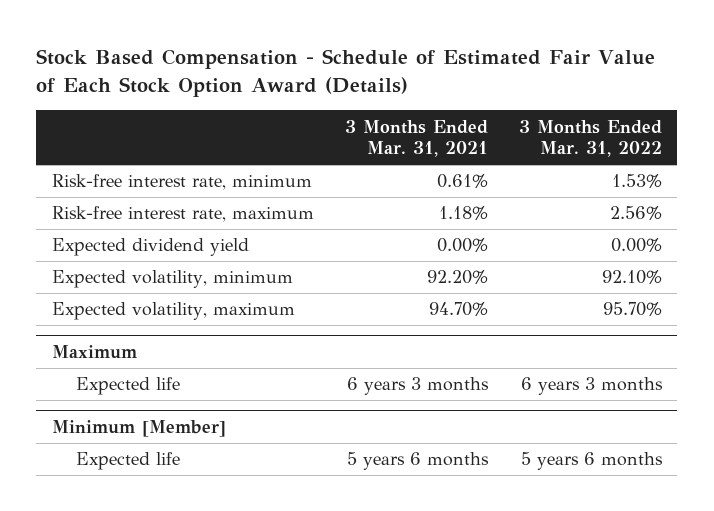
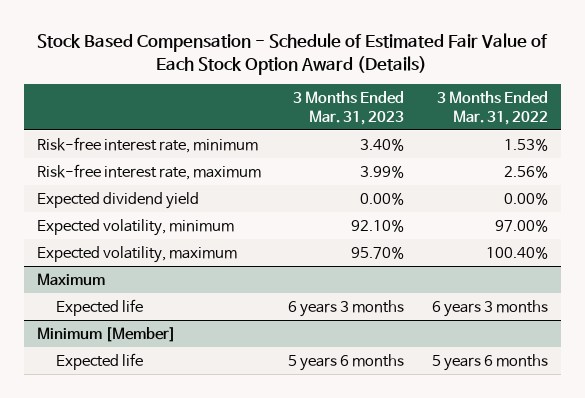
- | 3 Months Ended Mar. 31, 2021 | 3 Months Ended Mar. 31, 2022
+ | 3 Months Ended Mar. 31, 2023 | 3 Months Ended Mar. 31, 2022
- Expected volatility, minimum | 92.20% | 92.10%
- Expected volatility, maximum | 94.70% | 95.70%
+ Expected volatility, minimum | 92.10% | 97.00%
+ Expected volatility, maximum | 95.70% | 100.40%

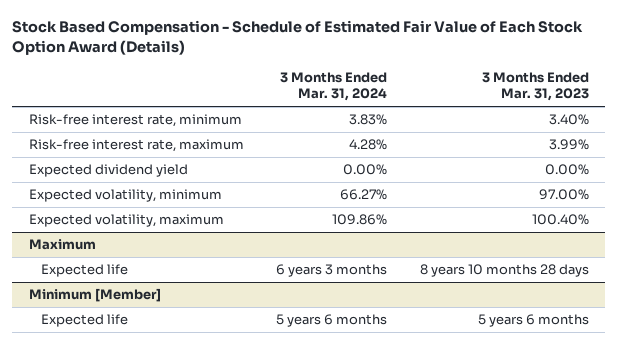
- | 3 Months Ended Mar. 31, 2023 | 3 Months Ended Mar. 31, 2022
+ | 3 Months Ended Mar. 31, 2024 | 3 Months Ended Mar. 31, 2023
- Expected volatility, minimum | 92.10% | 97.00%
- Expected volatility, maximum | 95.70% | 100.40%
+ Expected volatility, minimum | 66.27% | 97.00%
+ Expected volatility, maximum | 109.86% | 100.40%
@ Maximum
- Expected life | 6 years 3 months | 6 years 3 months
+ Expected life | 6 years 3 months | 8 years 10 months 28 days

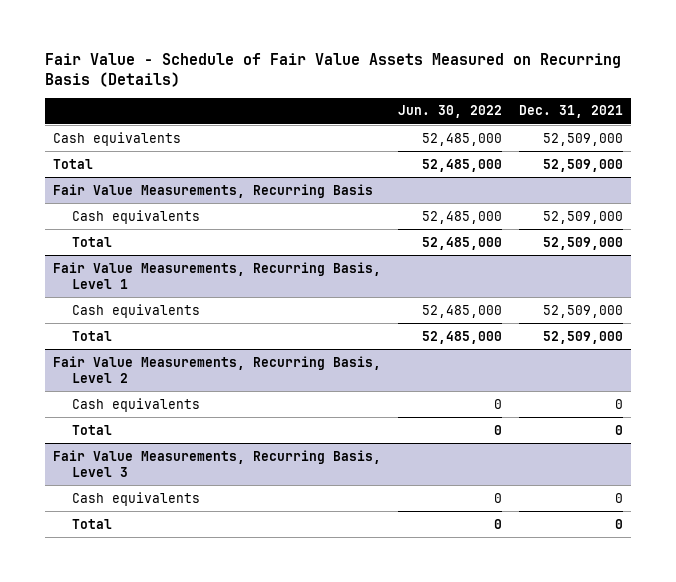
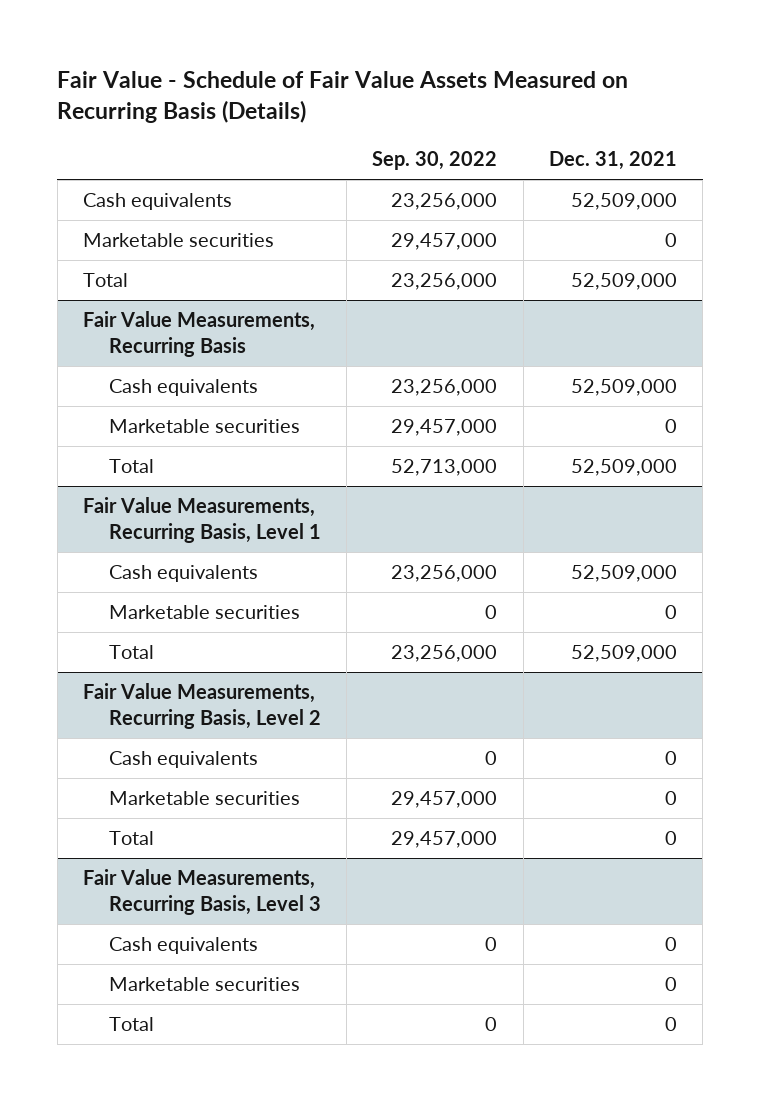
- | Jun. 30, 2022 | Dec. 31, 2021
+ | Sep. 30, 2022 | Dec. 31, 2021
+ Marketable securities | 29,457,000 | 0
@ Fair Value Measurements, Recurring Basis
+ Marketable securities | 29,457,000 | 0
@ Fair Value Measurements, Recurring Basis, Level 1
+ Marketable securities | 0 | 0
@ Fair Value Measurements, Recurring Basis, Level 2
+ Marketable securities | 29,457,000 | 0
@ Fair Value Measurements, Recurring Basis, Level 3
+ Marketable securities | | 0

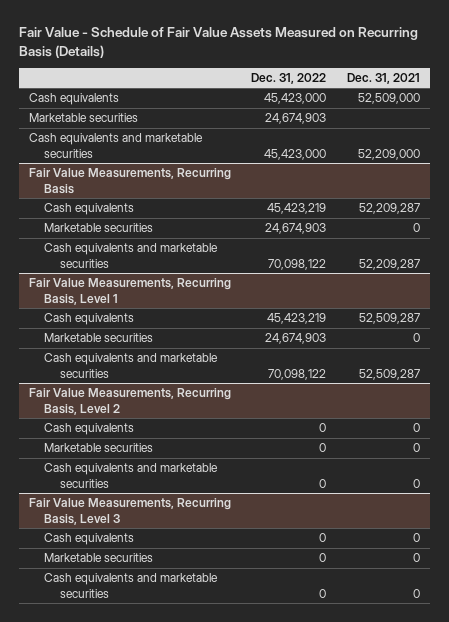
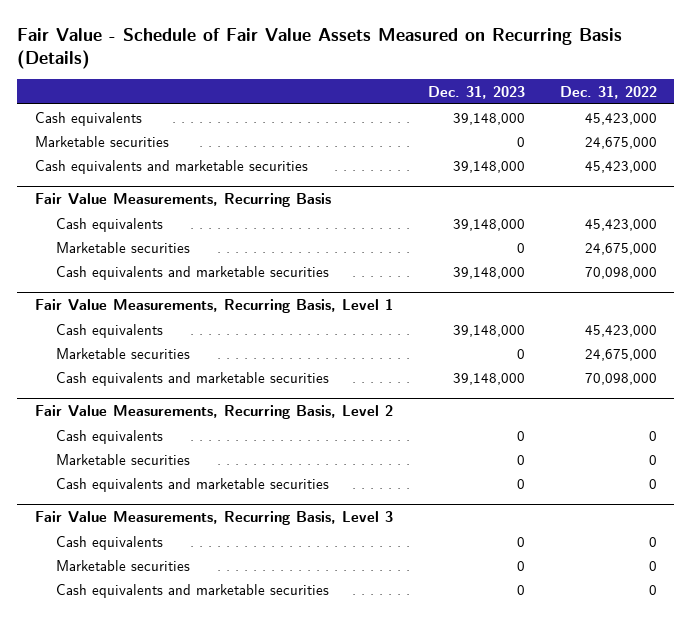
- | Dec. 31, 2022 | Dec. 31, 2021
+ | Dec. 31, 2023 | Dec. 31, 2022
- Marketable securities | 24,674,903 |
+ Marketable securities | 0 | 24,675,000
@ Fair Value Measurements, Recurring Basis
- Cash equivalents | 45,423,219 | 52,209,287
- Marketable securities | 24,674,903 | 0
- Cash equivalents and marketable securities | 70,098,122 | 52,209,287
+ Cash equivalents | 39,148,000 | 45,423,000
+ Marketable securities | 0 | 24,675,000
+ Cash equivalents and marketable securities | 39,148,000 | 70,098,000
@ Fair Value Measurements, Recurring Basis, Level 1
- Cash equivalents | 45,423,219 | 52,509,287
- Marketable securities | 24,674,903 | 0
- Cash equivalents and marketable securities | 70,098,122 | 52,509,287
+ Cash equivalents | 39,148,000 | 45,423,000
+ Marketable securities | 0 | 24,675,000
+ Cash equivalents and marketable securities | 39,148,000 | 70,098,000

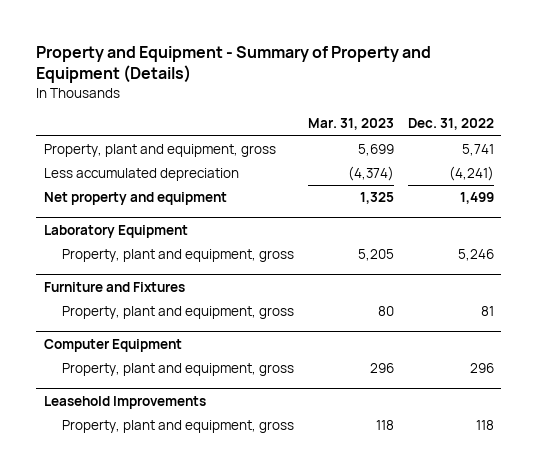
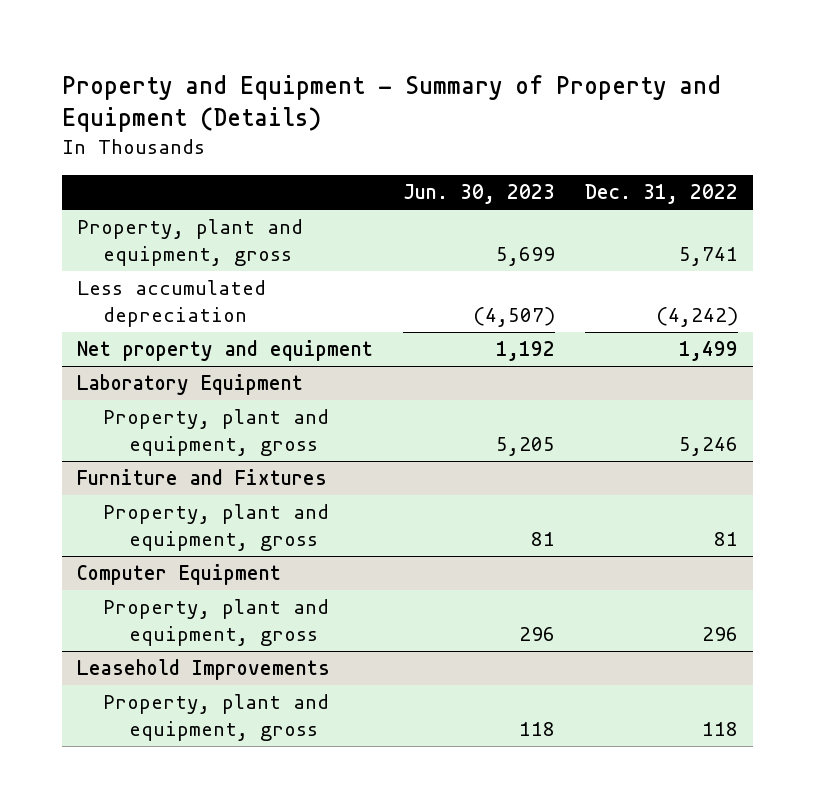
- | Mar. 31, 2023 | Dec. 31, 2022
+ | Jun. 30, 2023 | Dec. 31, 2022
- Less accumulated depreciation | (4,374) | (4,241)
+ Less accumulated depreciation | (4,507) | (4,242)

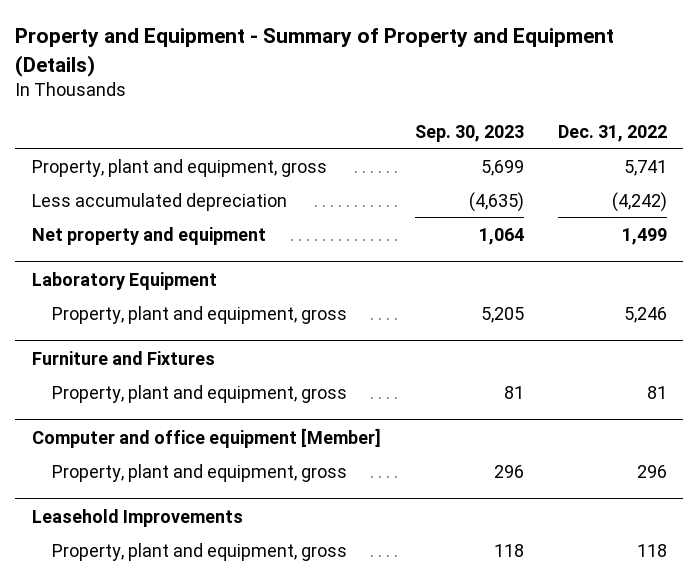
- | Jun. 30, 2023 | Dec. 31, 2022
+ | Sep. 30, 2023 | Dec. 31, 2022
- Computer Equipment
+ Computer and office equipment [Member]

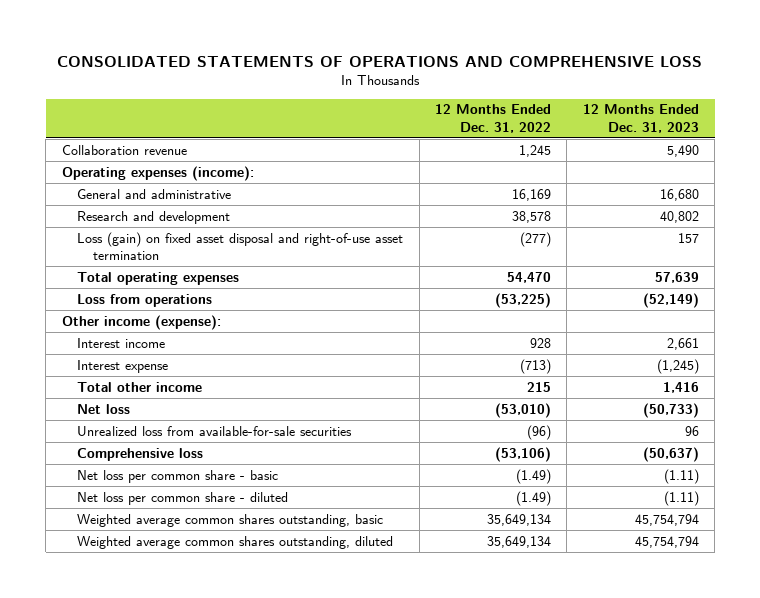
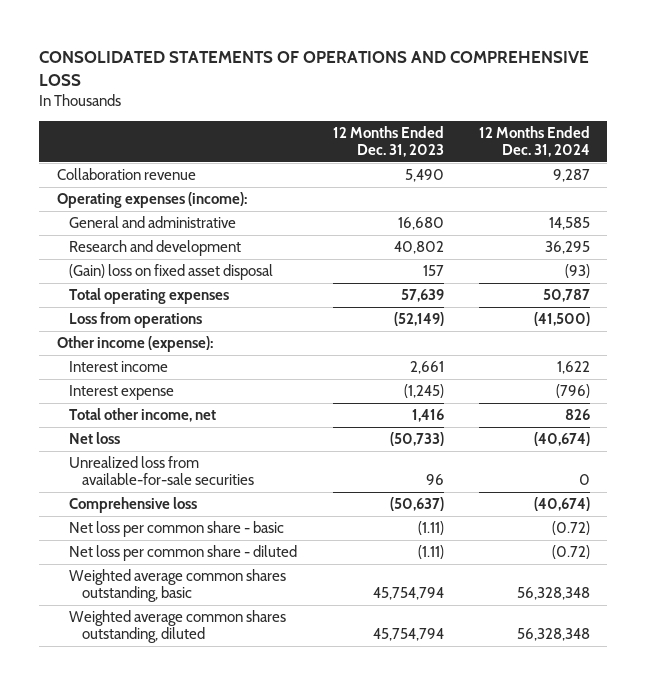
- | 12 Months Ended Dec. 31, 2022 | 12 Months Ended Dec. 31, 2023
+ | 12 Months Ended Dec. 31, 2023 | 12 Months Ended Dec. 31, 2024
- Loss (gain) on fixed asset disposal and right-of-use asset termination | (277) | 157
+ (Gain) loss on fixed asset disposal | 157 | (93)
- Total other income | 215 | 1,416
+ Total other income, net | 1,416 | 826

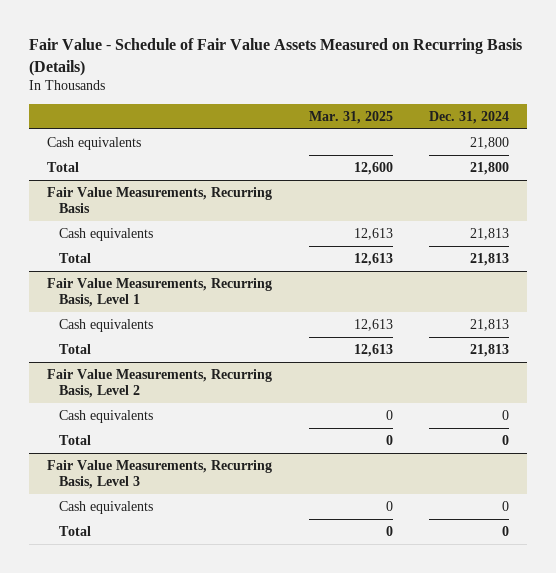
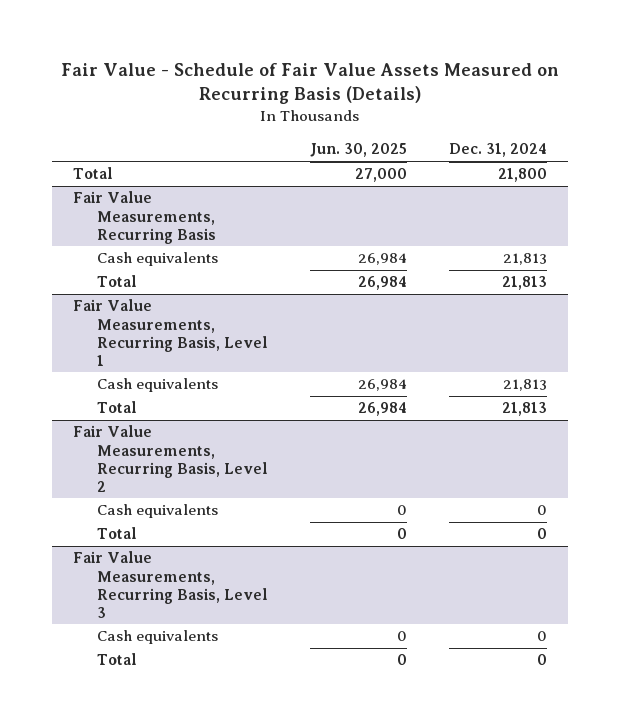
- | Mar. 31, 2025 | Dec. 31, 2024
+ | Jun. 30, 2025 | Dec. 31, 2024
- Cash equivalents | | 21,800

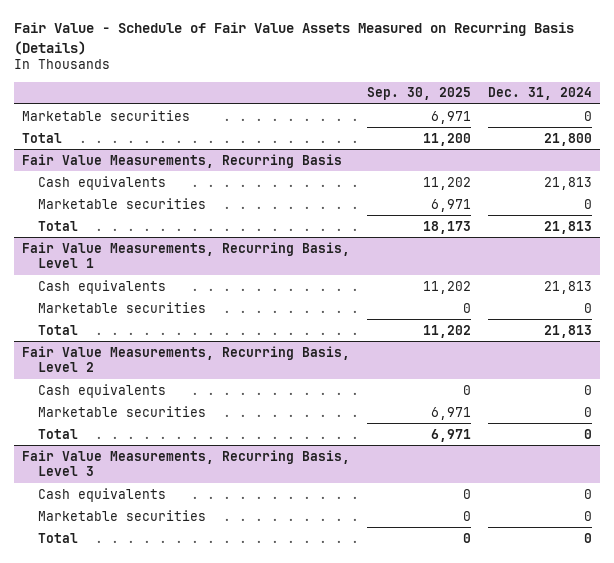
- | Jun. 30, 2025 | Dec. 31, 2024
+ | Sep. 30, 2025 | Dec. 31, 2024
+ Marketable securities | 6,971 | 0
@ Fair Value Measurements, Recurring Basis
+ Marketable securities | 6,971 | 0
@ Fair Value Measurements, Recurring Basis, Level 1
+ Marketable securities | 0 | 0
@ Fair Value Measurements, Recurring Basis, Level 2
+ Marketable securities | 6,971 | 0
@ Fair Value Measurements, Recurring Basis, Level 3
+ Marketable securities | 0 | 0

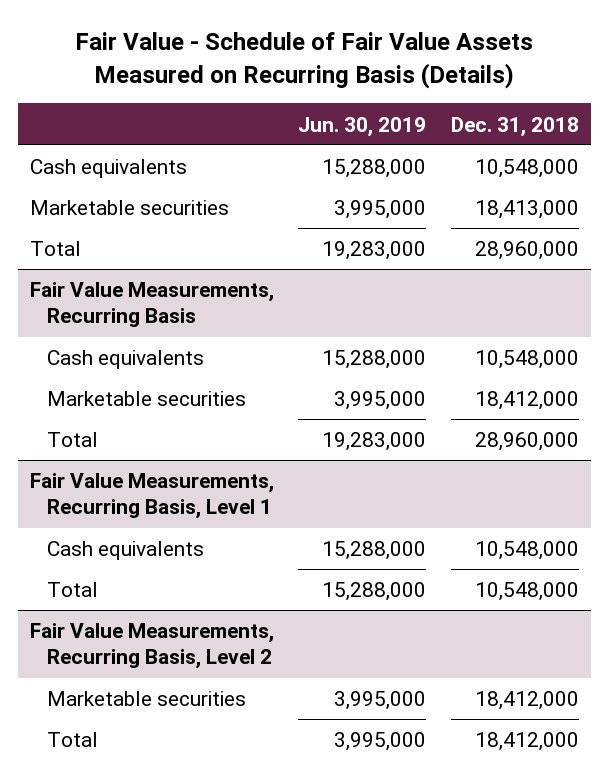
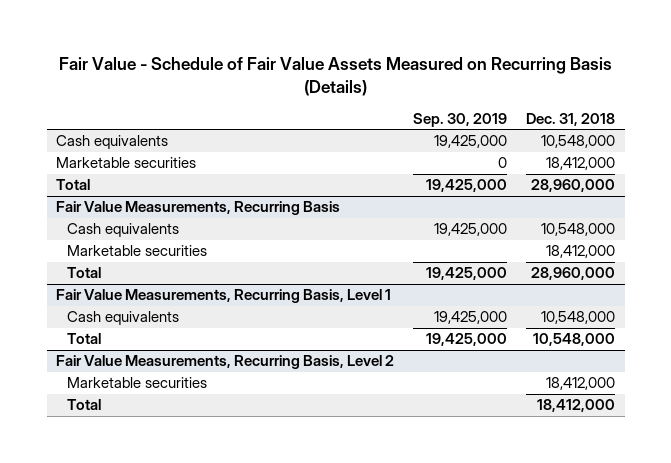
- | Jun. 30, 2019 | Dec. 31, 2018
+ | Sep. 30, 2019 | Dec. 31, 2018
- Marketable securities | 3,995,000 | 18,413,000
+ Marketable securities | 0 | 18,412,000

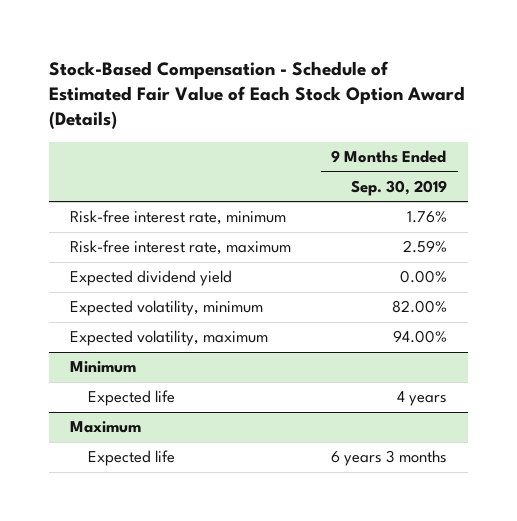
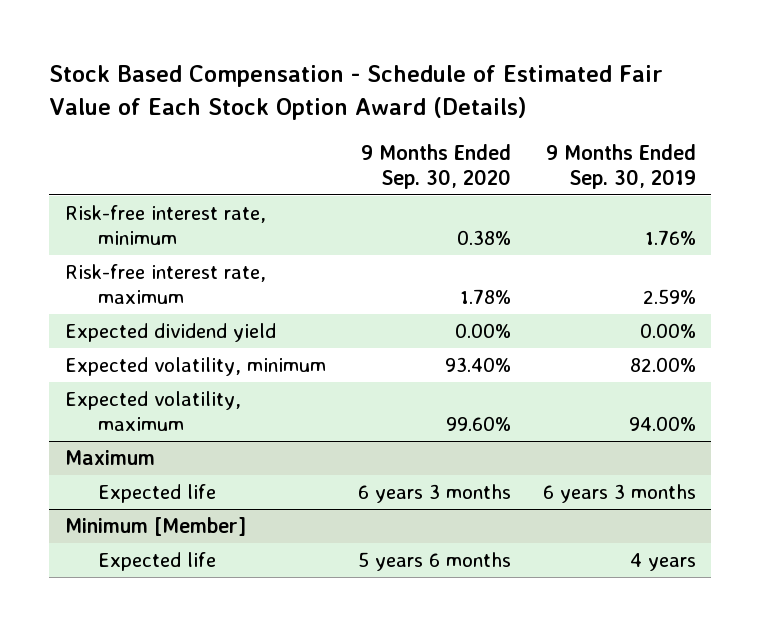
- Stock-Based Compensation - Schedule of Estimated Fair Value of Each Stock Option Award (Details)
+ Stock Based Compensation - Schedule of Estimated Fair Value of Each Stock Option Award (Details)
- | 9 Months Ended Sep. 30, 2019
+ | 9 Months Ended Sep. 30, 2020 | 9 Months Ended Sep. 30, 2019
- Minimum
- Expected life | 4 years
+ Minimum [Member]
+ Expected life | 5 years 6 months | 4 years

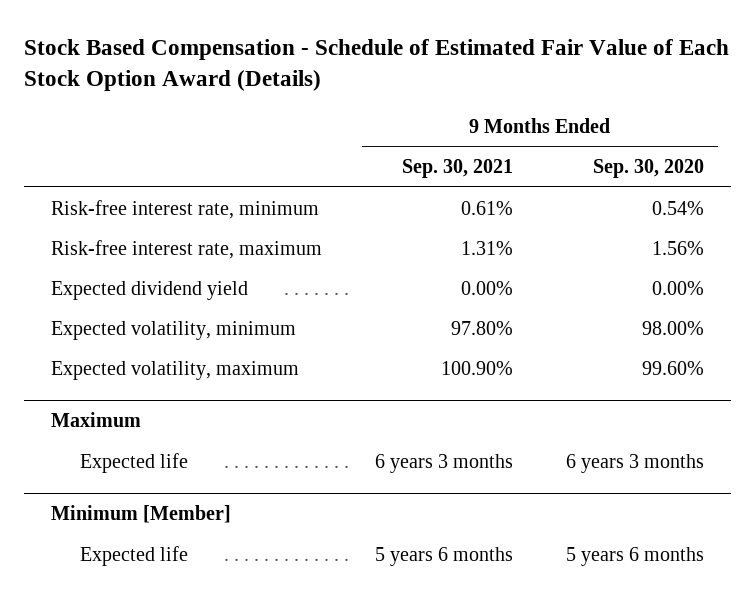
- | 9 Months Ended Sep. 30, 2020 | 9 Months Ended Sep. 30, 2019
+ | 9 Months Ended Sep. 30, 2021 | 9 Months Ended Sep. 30, 2020
- Risk-free interest rate, minimum | 0.38% | 1.76%
- Risk-free interest rate, maximum | 1.78% | 2.59%
+ Risk-free interest rate, minimum | 0.61% | 0.54%
+ Risk-free interest rate, maximum | 1.31% | 1.56%
- Expected volatility, minimum | 93.40% | 82.00%
+ Expected volatility, minimum | 97.80% | 98.00%

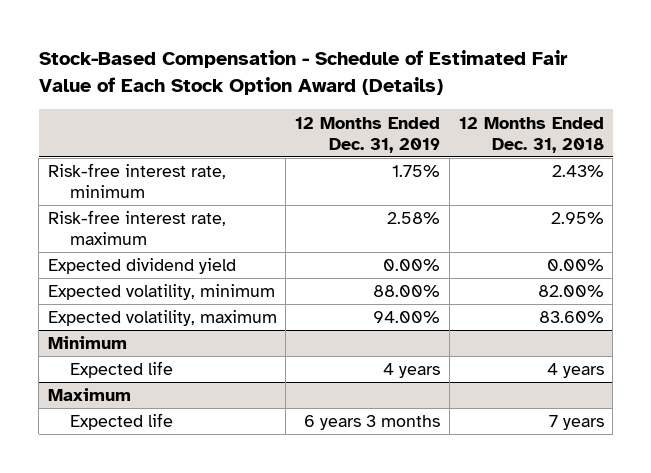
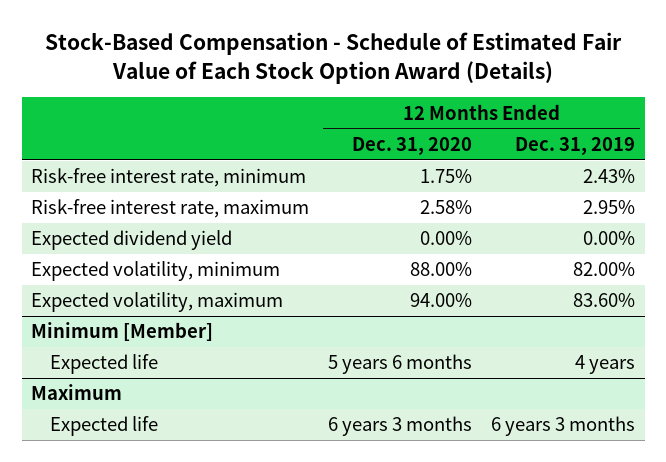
- | 12 Months Ended Dec. 31, 2019 | 12 Months Ended Dec. 31, 2018
+ | 12 Months Ended Dec. 31, 2020 | 12 Months Ended Dec. 31, 2019
- Risk-free interest rate, minimum | 1.75% | 2.43%
- Risk-free interest rate, maximum | 2.58% | 2.95%
+ Risk-free interest rate, minimum | 1.75% | 2.43%
+ Risk-free interest rate, maximum | 2.58% | 2.95%
- Expected volatility, minimum | 88.00% | 82.00%
- Expected volatility, maximum | 94.00% | 83.60%
- Minimum
+ Expected volatility, minimum | 88.00% | 82.00%
+ Expected volatility, maximum | 94.00% | 83.60%
+ Minimum [Member]

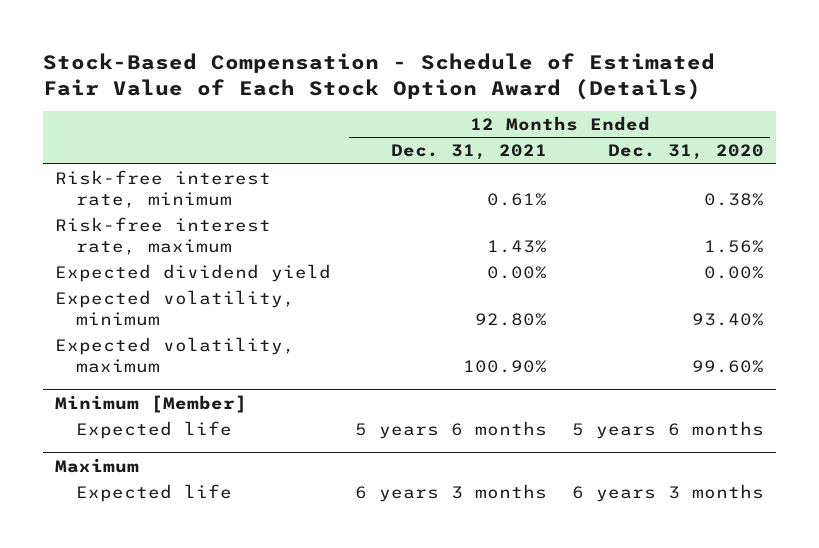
- | 12 Months Ended Dec. 31, 2020 | 12 Months Ended Dec. 31, 2019
+ | 12 Months Ended Dec. 31, 2021 | 12 Months Ended Dec. 31, 2020
- Risk-free interest rate, minimum | 1.75% | 2.43%
- Risk-free interest rate, maximum | 2.58% | 2.95%
+ Risk-free interest rate, minimum | 0.61% | 0.38%
+ Risk-free interest rate, maximum | 1.43% | 1.56%
- Expected volatility, minimum | 88.00% | 82.00%
- Expected volatility, maximum | 94.00% | 83.60%
+ Expected volatility, minimum | 92.80% | 93.40%
+ Expected volatility, maximum | 100.90% | 99.60%

